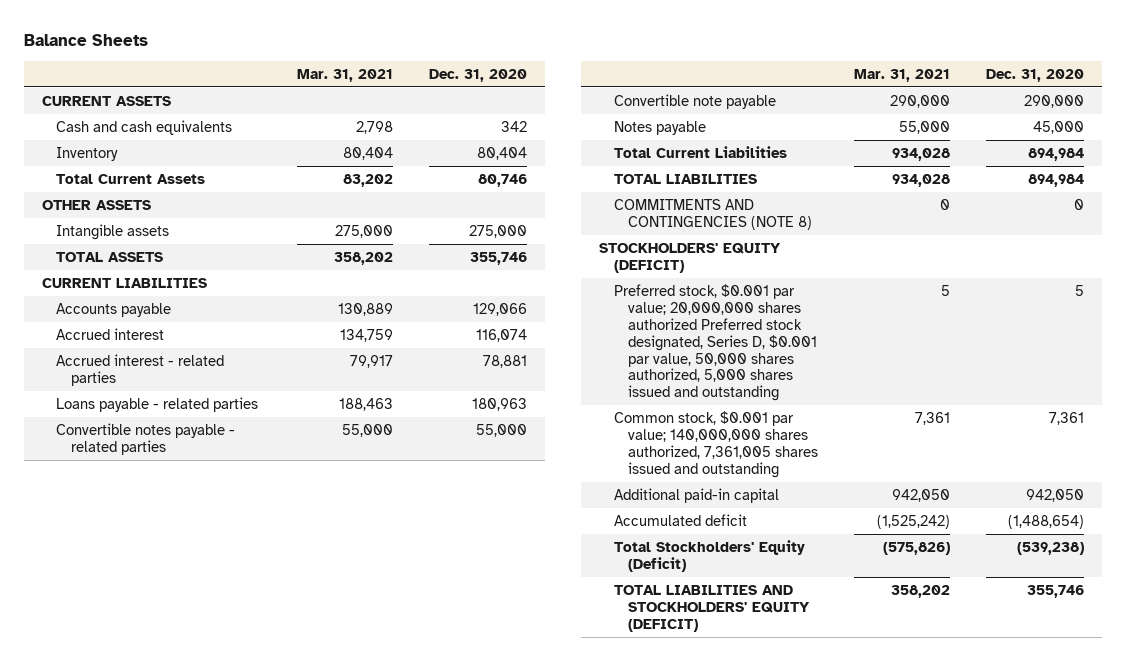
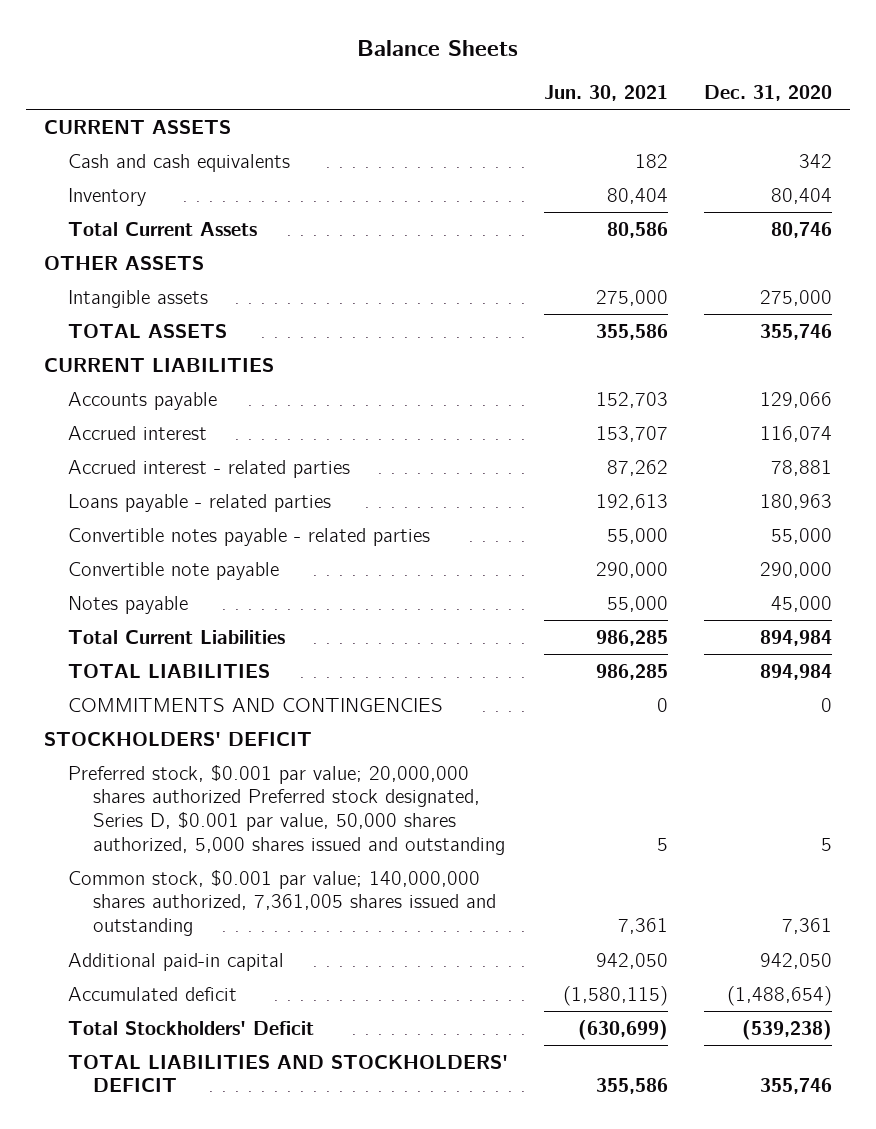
- | Mar. 31, 2021 | Dec. 31, 2020
+ | Jun. 30, 2021 | Dec. 31, 2020
- COMMITMENTS AND CONTINGENCIES (NOTE 8) | 0 | 0
- STOCKHOLDERS' EQUITY (DEFICIT)
+ COMMITMENTS AND CONTINGENCIES | 0 | 0
+ STOCKHOLDERS' DEFICIT
- Total Stockholders' Equity (Deficit) | (575,826) | (539,238)
- TOTAL LIABILITIES AND STOCKHOLDERS' EQUITY (DEFICIT) | 358,202 | 355,746
+ Total Stockholders' Deficit | (630,699) | (539,238)
+ TOTAL LIABILITIES AND STOCKHOLDERS' DEFICIT | 355,586 | 355,746

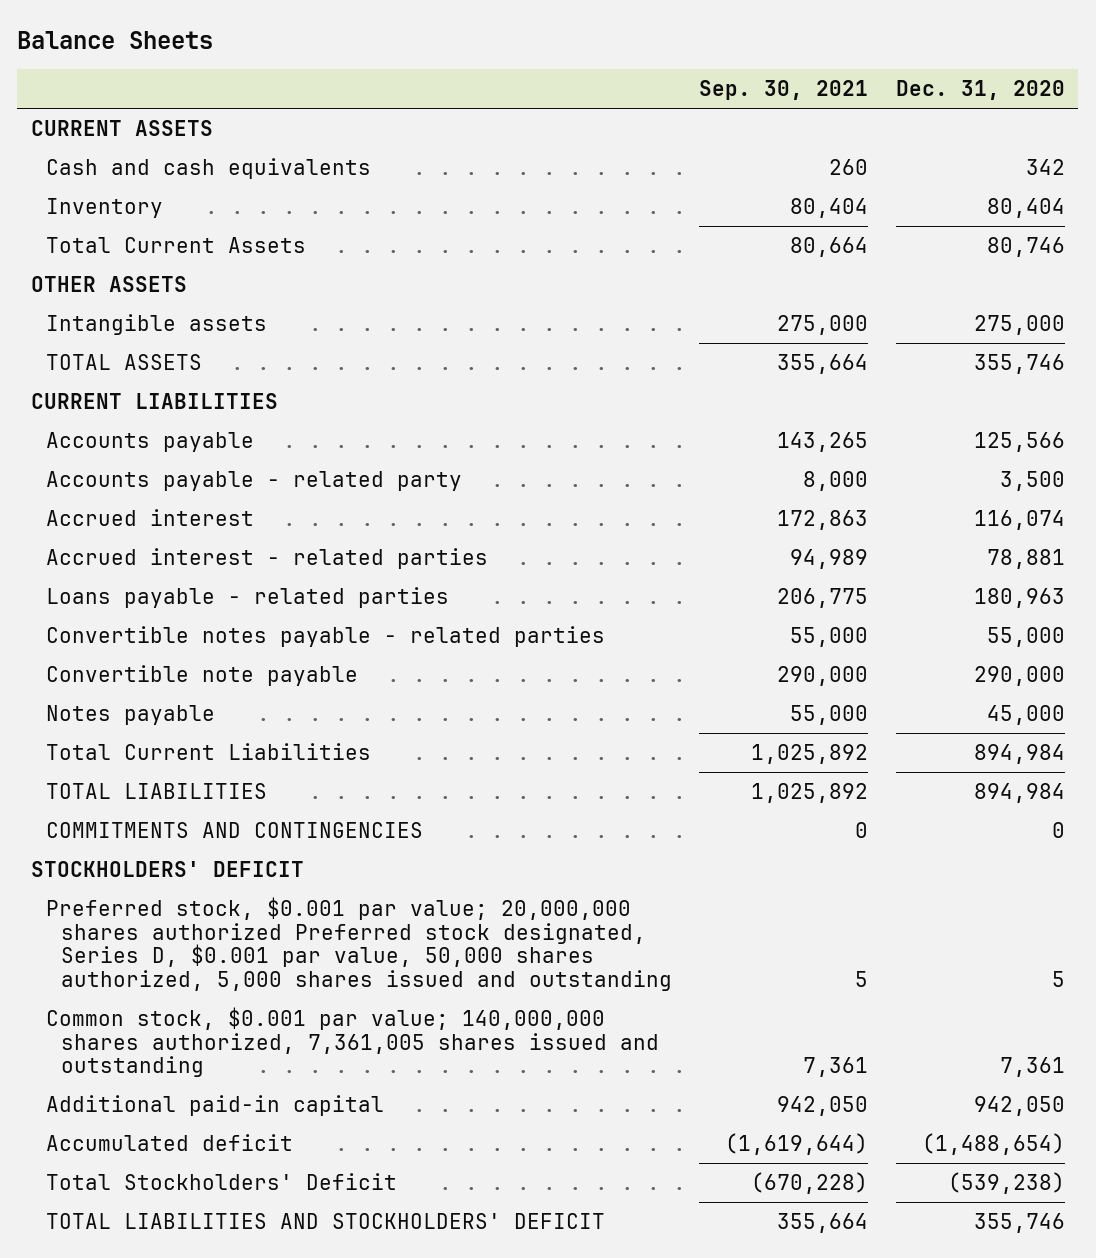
- | Jun. 30, 2021 | Dec. 31, 2020
+ | Sep. 30, 2021 | Dec. 31, 2020
- Accounts payable | 152,703 | 129,066
+ Accounts payable | 143,265 | 125,566
+ Accounts payable - related party | 8,000 | 3,500

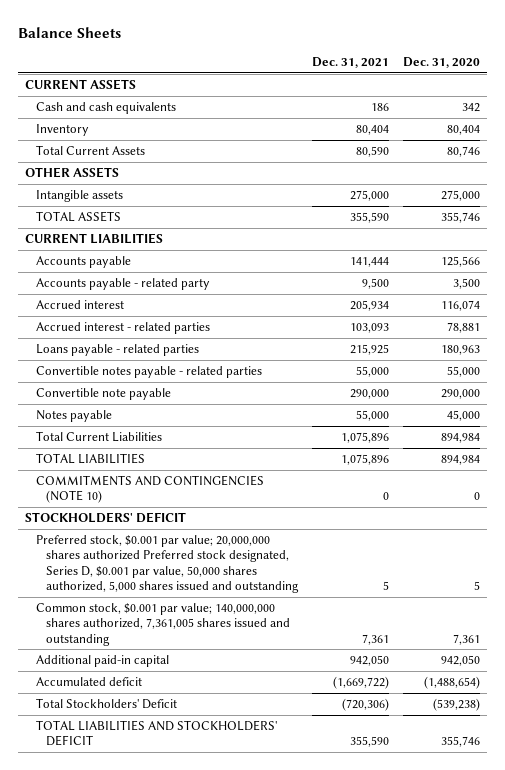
- | Sep. 30, 2021 | Dec. 31, 2020
+ | Dec. 31, 2021 | Dec. 31, 2020
- COMMITMENTS AND CONTINGENCIES | 0 | 0
+ COMMITMENTS AND CONTINGENCIES (NOTE 10) | 0 | 0

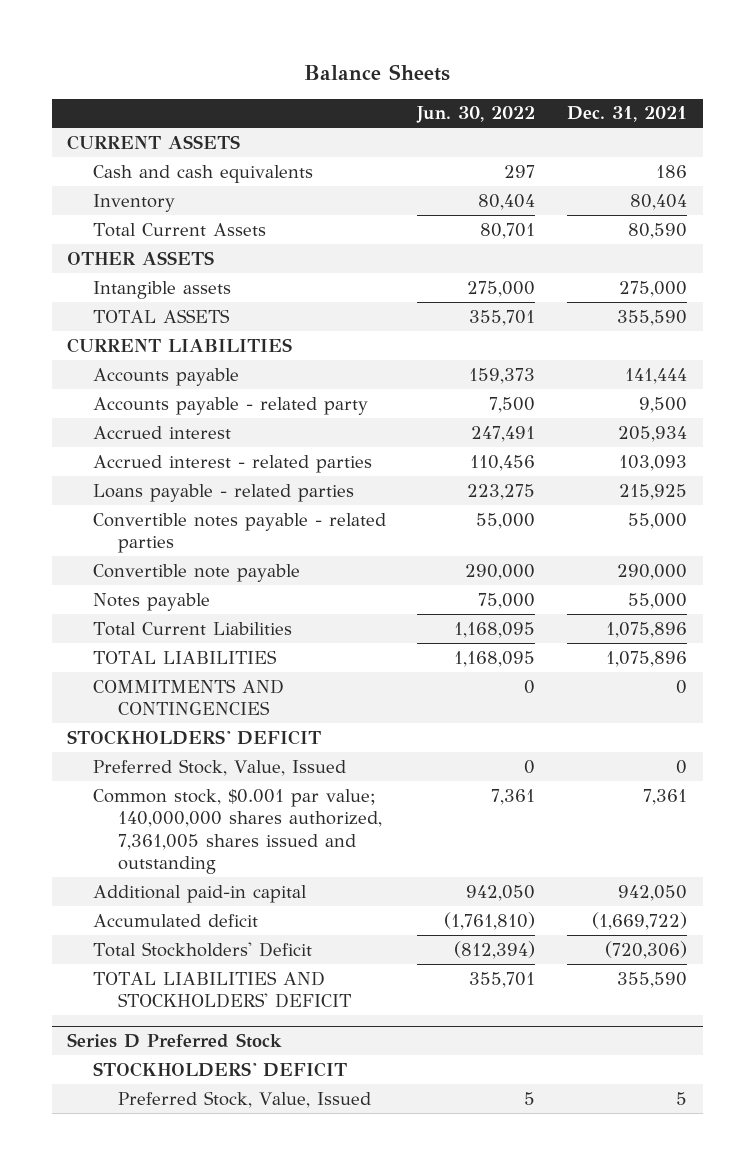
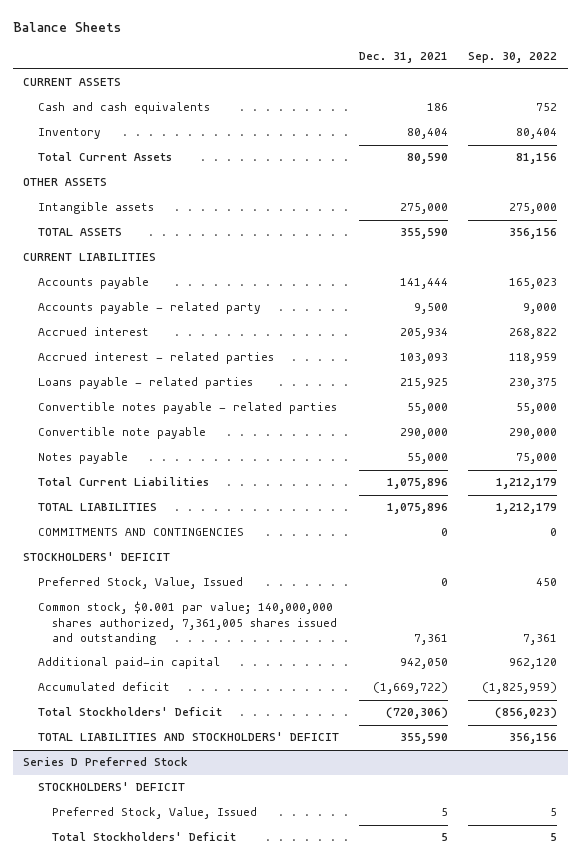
- | Jun. 30, 2022 | Dec. 31, 2021
+ | Dec. 31, 2021 | Sep. 30, 2022
@ Series D Preferred Stock
+ Total Stockholders' Deficit | 5 | 5

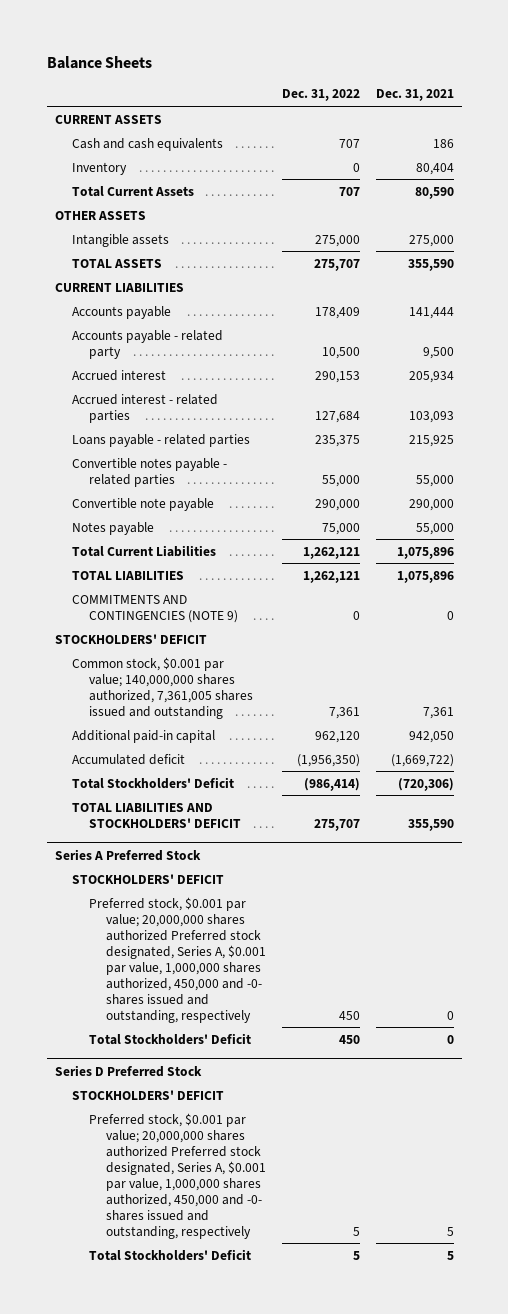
- | Dec. 31, 2021 | Sep. 30, 2022
+ | Dec. 31, 2022 | Dec. 31, 2021
- COMMITMENTS AND CONTINGENCIES | 0 | 0
+ COMMITMENTS AND CONTINGENCIES (NOTE 9) | 0 | 0
- Preferred Stock, Value, Issued | 0 | 450
+ Series A Preferred Stock
+ STOCKHOLDERS' DEFICIT
+ Preferred stock, $0.001 par value; 20,000,000 shares authorized Preferred stock designated, Series A, $0.001 par value, 1,000,000 shares authorized, 450,000 and -0- shares issued and outstanding, respectively | 450 | 0
+ Total Stockholders' Deficit | 450 | 0
@ Series D Preferred Stock
- Preferred Stock, Value, Issued | 5 | 5
+ Preferred stock, $0.001 par value; 20,000,000 shares authorized Preferred stock designated, Series A, $0.001 par value, 1,000,000 shares authorized, 450,000 and -0- shares issued and outstanding, respectively | 5 | 5

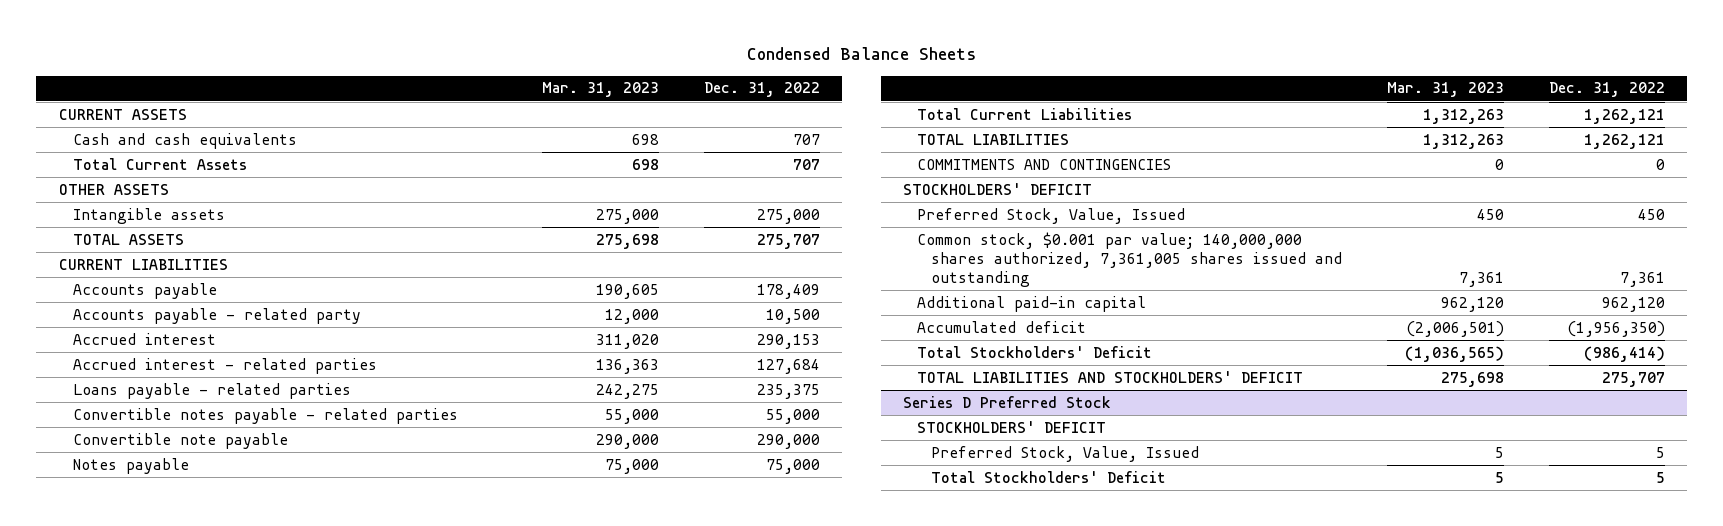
- Balance Sheets
+ Condensed Balance Sheets
- | Dec. 31, 2022 | Dec. 31, 2021
+ | Mar. 31, 2023 | Dec. 31, 2022
- Inventory | 0 | 80,404
- COMMITMENTS AND CONTINGENCIES (NOTE 9) | 0 | 0
+ COMMITMENTS AND CONTINGENCIES | 0 | 0
+ Preferred Stock, Value, Issued | 450 | 450
- Series A Preferred Stock
- STOCKHOLDERS' DEFICIT
- Preferred stock, $0.001 par value; 20,000,000 shares authorized Preferred stock designated, Series A, $0.001 par value, 1,000,000 shares authorized, 450,000 and -0- shares issued and outstanding, respectively | 450 | 0
- Total Stockholders' Deficit | 450 | 0
@ Series D Preferred Stock
- Preferred stock, $0.001 par value; 20,000,000 shares authorized Preferred stock designated, Series A, $0.001 par value, 1,000,000 shares authorized, 450,000 and -0- shares issued and outstanding, respectively | 5 | 5
+ Preferred Stock, Value, Issued | 5 | 5

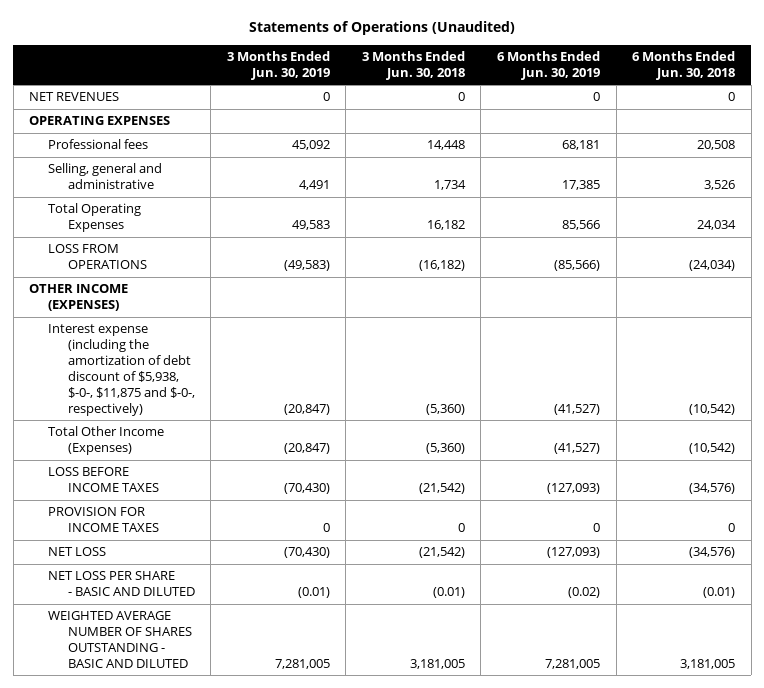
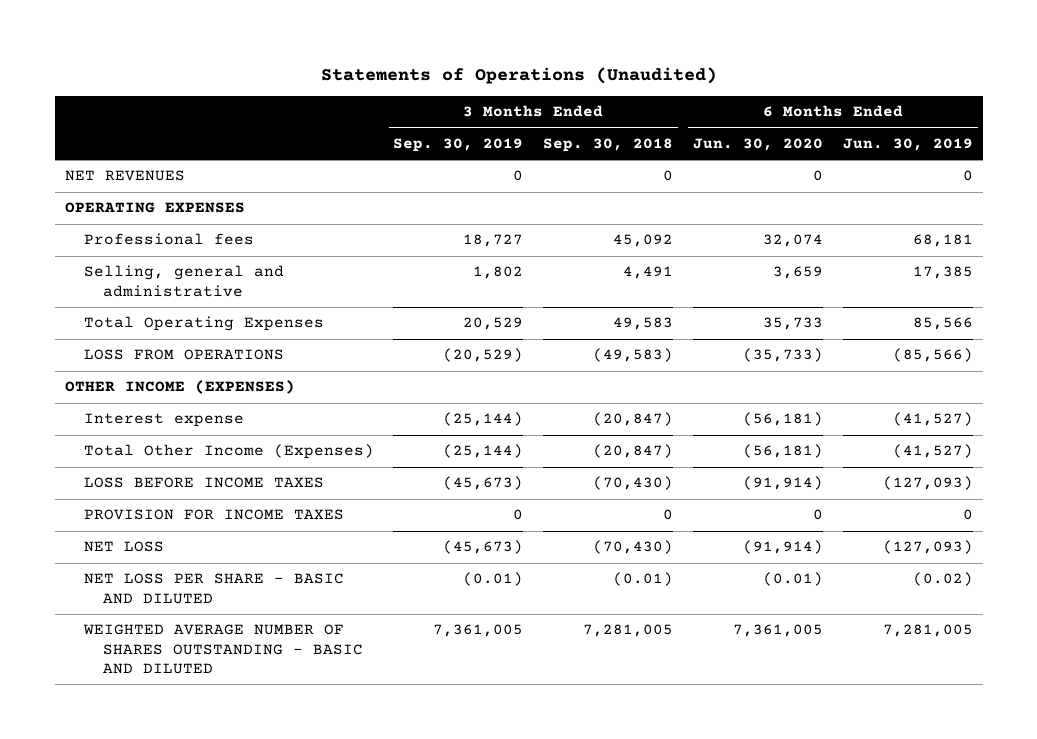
- | 3 Months Ended Jun. 30, 2019 | 3 Months Ended Jun. 30, 2018 | 6 Months Ended Jun. 30, 2019 | 6 Months Ended Jun. 30, 2018
+ | 3 Months Ended Sep. 30, 2019 | 3 Months Ended Sep. 30, 2018 | 6 Months Ended Jun. 30, 2020 | 6 Months Ended Jun. 30, 2019
- Interest expense (including the amortization of debt discount of $5,938, $-0-, $11,875 and $-0-, respectively) | (20,847) | (5,360) | (41,527) | (10,542)
+ Interest expense | (25,144) | (20,847) | (56,181) | (41,527)

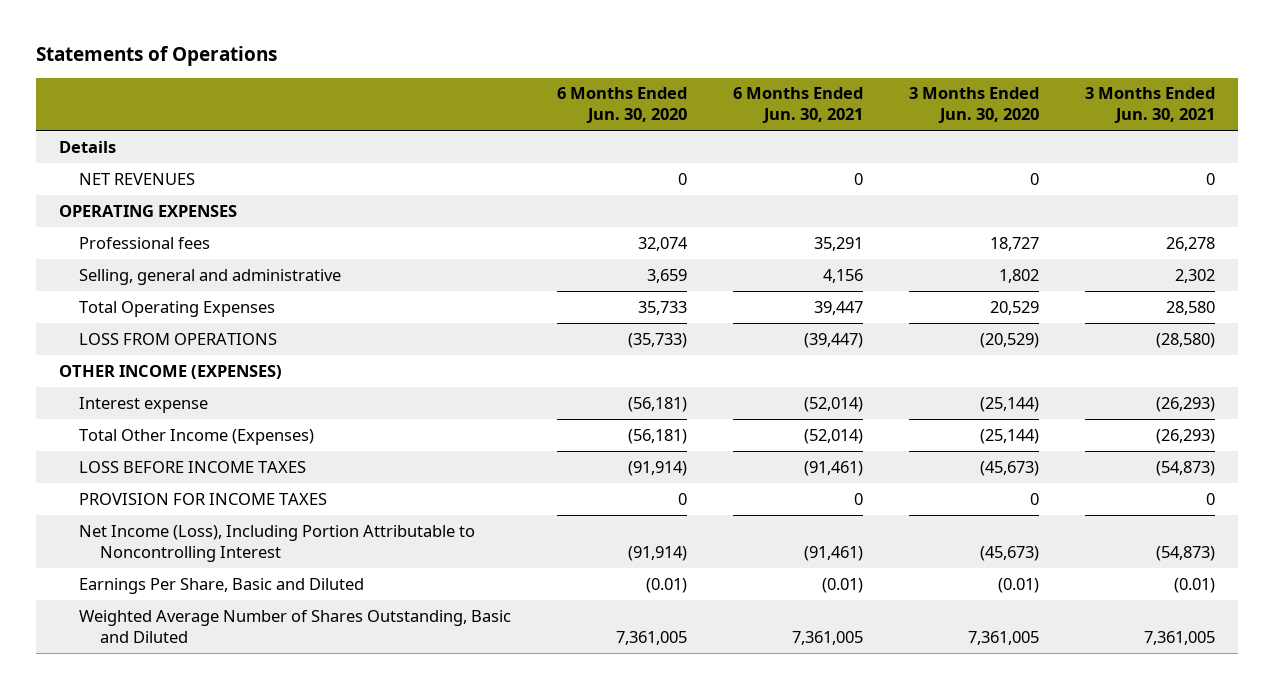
- Statements of Operations (Unaudited)
+ Statements of Operations
- | 3 Months Ended Sep. 30, 2019 | 3 Months Ended Sep. 30, 2018 | 6 Months Ended Jun. 30, 2020 | 6 Months Ended Jun. 30, 2019
+ | 6 Months Ended Jun. 30, 2020 | 6 Months Ended Jun. 30, 2021 | 3 Months Ended Jun. 30, 2020 | 3 Months Ended Jun. 30, 2021
+ Details
- NET LOSS | (45,673) | (70,430) | (91,914) | (127,093)
- NET LOSS PER SHARE - BASIC AND DILUTED | (0.01) | (0.01) | (0.01) | (0.02)
- WEIGHTED AVERAGE NUMBER OF SHARES OUTSTANDING - BASIC AND DILUTED | 7,361,005 | 7,281,005 | 7,361,005 | 7,281,005
+ Net Income (Loss), Including Portion Attributable to Noncontrolling Interest | (91,914) | (91,461) | (45,673) | (54,873)
+ Earnings Per Share, Basic and Diluted | (0.01) | (0.01) | (0.01) | (0.01)
+ Weighted Average Number of Shares Outstanding, Basic and Diluted | 7,361,005 | 7,361,005 | 7,361,005 | 7,361,005

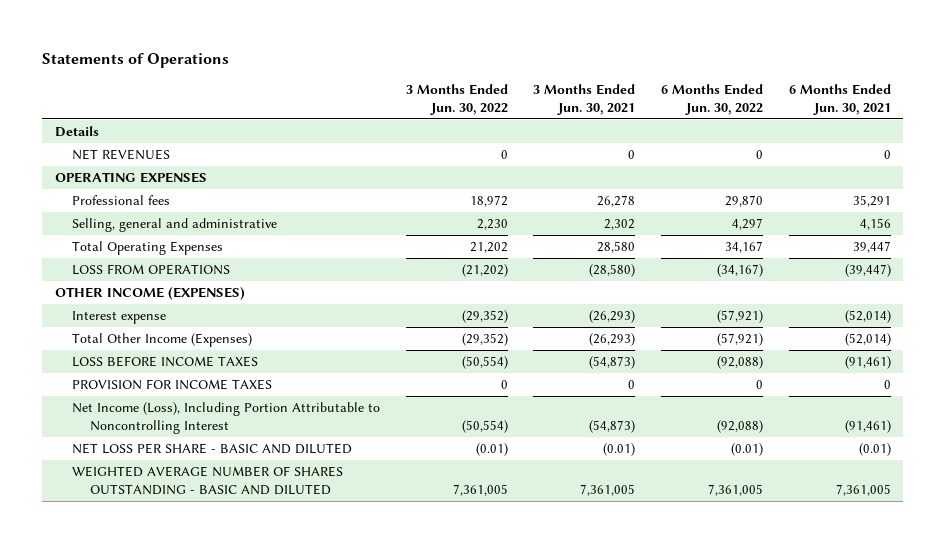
- | 6 Months Ended Jun. 30, 2020 | 6 Months Ended Jun. 30, 2021 | 3 Months Ended Jun. 30, 2020 | 3 Months Ended Jun. 30, 2021
+ | 3 Months Ended Jun. 30, 2022 | 3 Months Ended Jun. 30, 2021 | 6 Months Ended Jun. 30, 2022 | 6 Months Ended Jun. 30, 2021
- Earnings Per Share, Basic and Diluted | (0.01) | (0.01) | (0.01) | (0.01)
- Weighted Average Number of Shares Outstanding, Basic and Diluted | 7,361,005 | 7,361,005 | 7,361,005 | 7,361,005
+ NET LOSS PER SHARE - BASIC AND DILUTED | (0.01) | (0.01) | (0.01) | (0.01)
+ WEIGHTED AVERAGE NUMBER OF SHARES OUTSTANDING - BASIC AND DILUTED | 7,361,005 | 7,361,005 | 7,361,005 | 7,361,005

